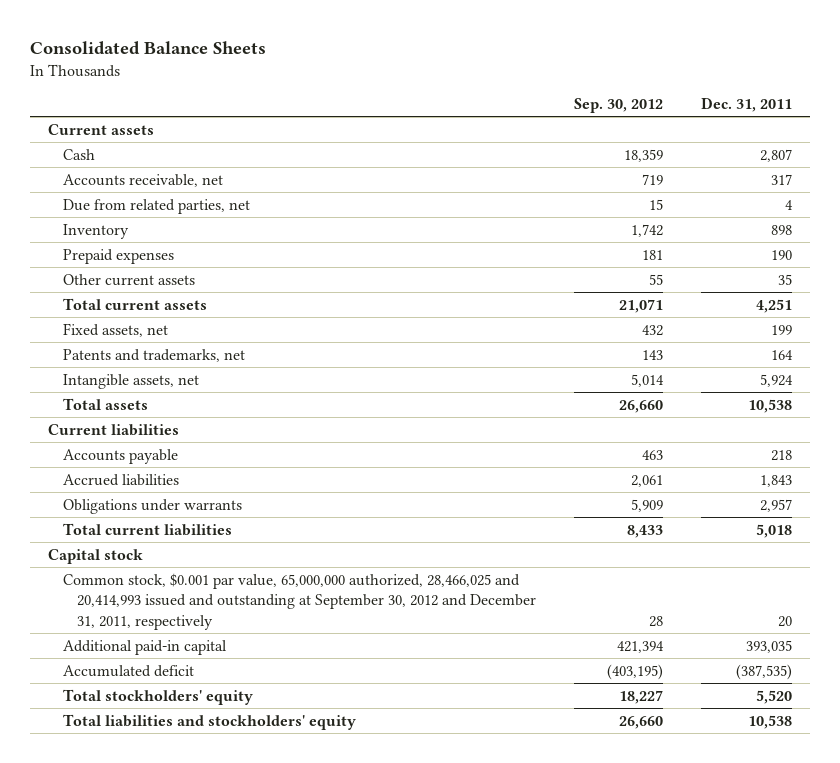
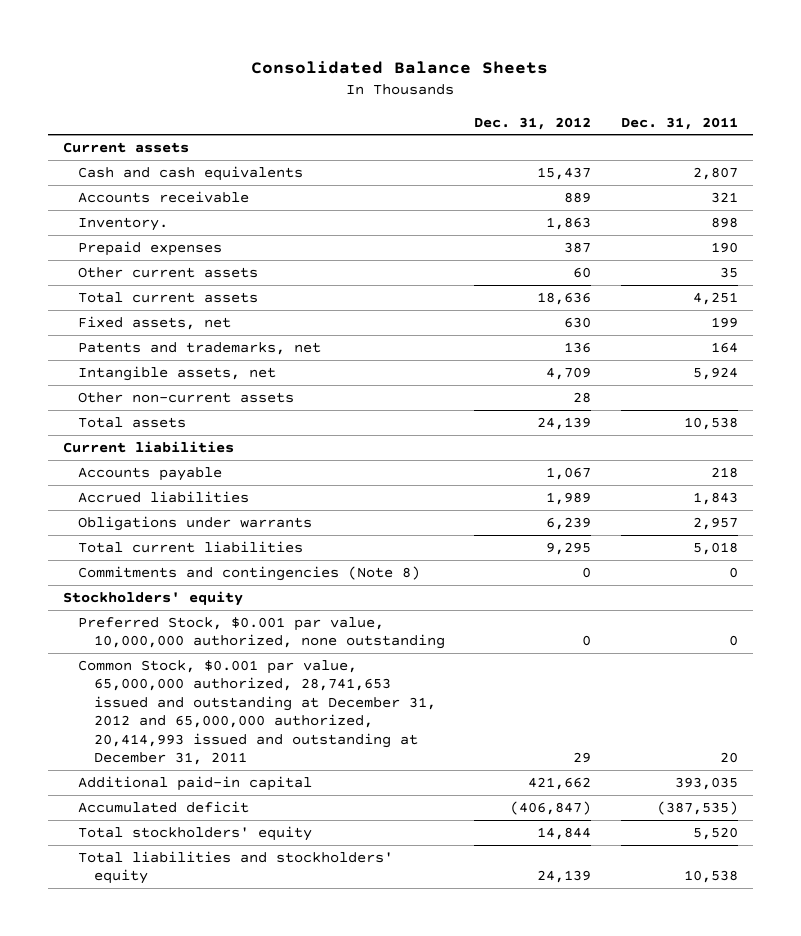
- | Sep. 30, 2012 | Dec. 31, 2011
+ | Dec. 31, 2012 | Dec. 31, 2011
- Cash | 18,359 | 2,807
- Accounts receivable, net | 719 | 317
- Due from related parties, net | 15 | 4
- Inventory | 1,742 | 898
+ Cash and cash equivalents | 15,437 | 2,807
+ Accounts receivable | 889 | 321
+ Inventory. | 1,863 | 898
+ Other non-current assets | 28 |
- Capital stock
- Common stock, $0.001 par value, 65,000,000 authorized, 28,466,025 and 20,414,993 issued and outstanding at September 30, 2012 and December 31, 2011, respectively | 28 | 20
+ Commitments and contingencies (Note 8) | 0 | 0
+ Stockholders' equity
+ Preferred Stock, $0.001 par value, 10,000,000 authorized, none outstanding | 0 | 0
+ Common Stock, $0.001 par value, 65,000,000 authorized, 28,741,653 issued and outstanding at December 31, 2012 and 65,000,000 authorized, 20,414,993 issued and outstanding at December 31, 2011 | 29 | 20

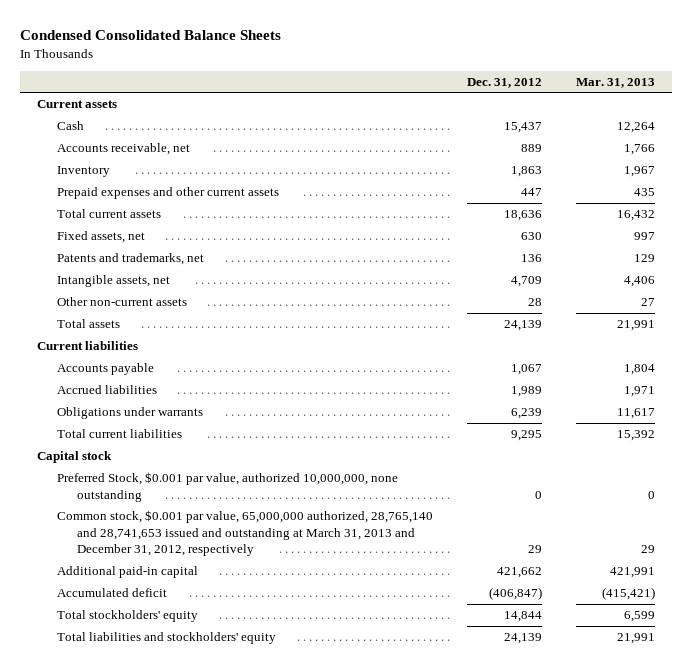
- Consolidated Balance Sheets
+ Condensed Consolidated Balance Sheets
- | Dec. 31, 2012 | Dec. 31, 2011
+ | Dec. 31, 2012 | Mar. 31, 2013
- Cash and cash equivalents | 15,437 | 2,807
- Accounts receivable | 889 | 321
- Inventory. | 1,863 | 898
- Prepaid expenses | 387 | 190
- Other current assets | 60 | 35
+ Cash | 15,437 | 12,264
+ Accounts receivable, net | 889 | 1,766
+ Inventory | 1,863 | 1,967
+ Prepaid expenses and other current assets | 447 | 435
- Commitments and contingencies (Note 8) | 0 | 0
- Stockholders' equity
- Preferred Stock, $0.001 par value, 10,000,000 authorized, none outstanding | 0 | 0
- Common Stock, $0.001 par value, 65,000,000 authorized, 28,741,653 issued and outstanding at December 31, 2012 and 65,000,000 authorized, 20,414,993 issued and outstanding at December 31, 2011 | 29 | 20
+ Capital stock
+ Preferred Stock, $0.001 par value, authorized 10,000,000, none outstanding | 0 | 0
+ Common stock, $0.001 par value, 65,000,000 authorized, 28,765,140 and 28,741,653 issued and outstanding at March 31, 2013 and December 31, 2012, respectively | 29 | 29

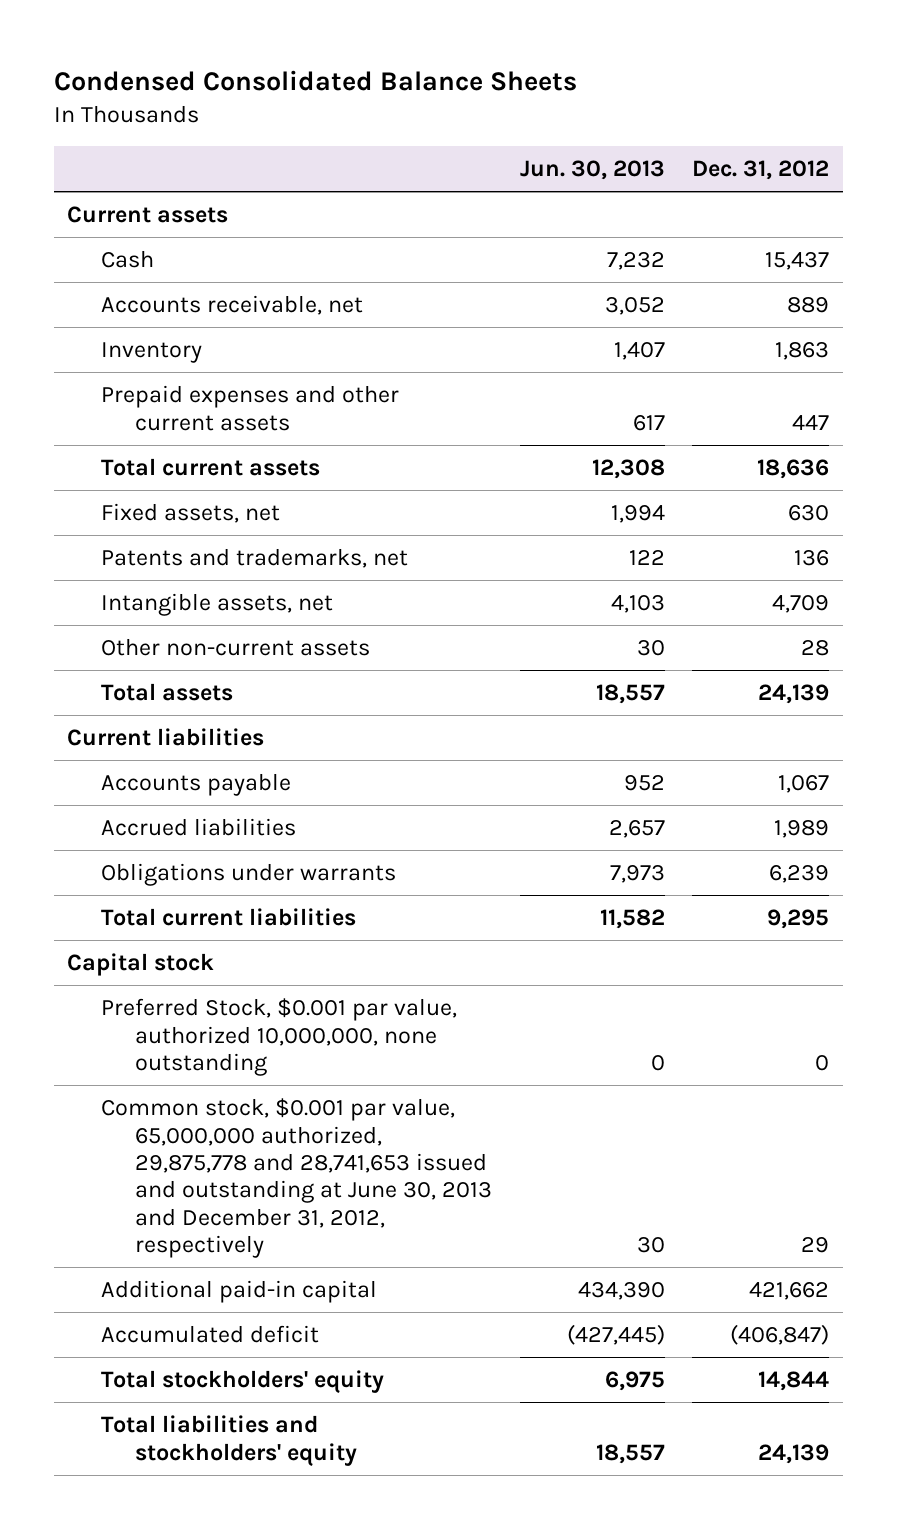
- | Dec. 31, 2012 | Mar. 31, 2013
+ | Jun. 30, 2013 | Dec. 31, 2012
- Common stock, $0.001 par value, 65,000,000 authorized, 28,765,140 and 28,741,653 issued and outstanding at March 31, 2013 and December 31, 2012, respectively | 29 | 29
+ Common stock, $0.001 par value, 65,000,000 authorized, 29,875,778 and 28,741,653 issued and outstanding at June 30, 2013 and December 31, 2012, respectively | 30 | 29

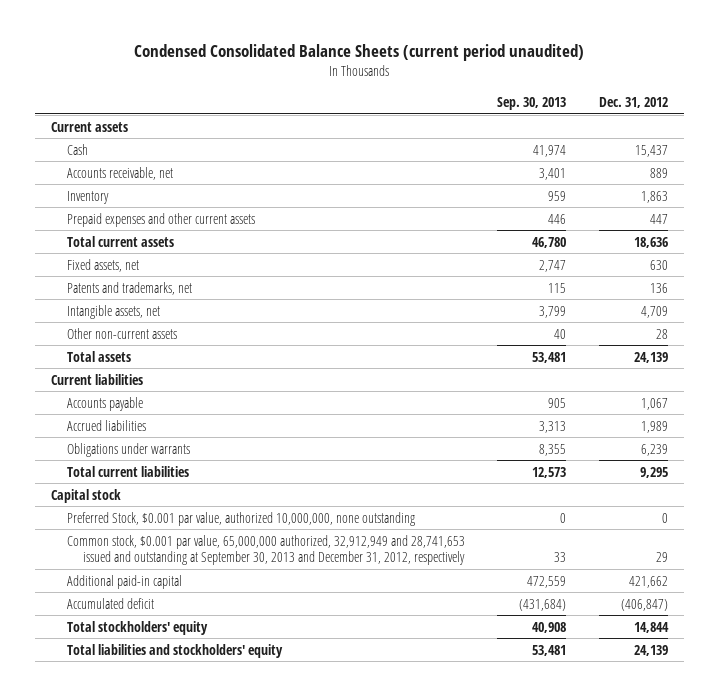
- Condensed Consolidated Balance Sheets
+ Condensed Consolidated Balance Sheets (current period unaudited)
- | Jun. 30, 2013 | Dec. 31, 2012
+ | Sep. 30, 2013 | Dec. 31, 2012
- Common stock, $0.001 par value, 65,000,000 authorized, 29,875,778 and 28,741,653 issued and outstanding at June 30, 2013 and December 31, 2012, respectively | 30 | 29
+ Common stock, $0.001 par value, 65,000,000 authorized, 32,912,949 and 28,741,653 issued and outstanding at September 30, 2013 and December 31, 2012, respectively | 33 | 29

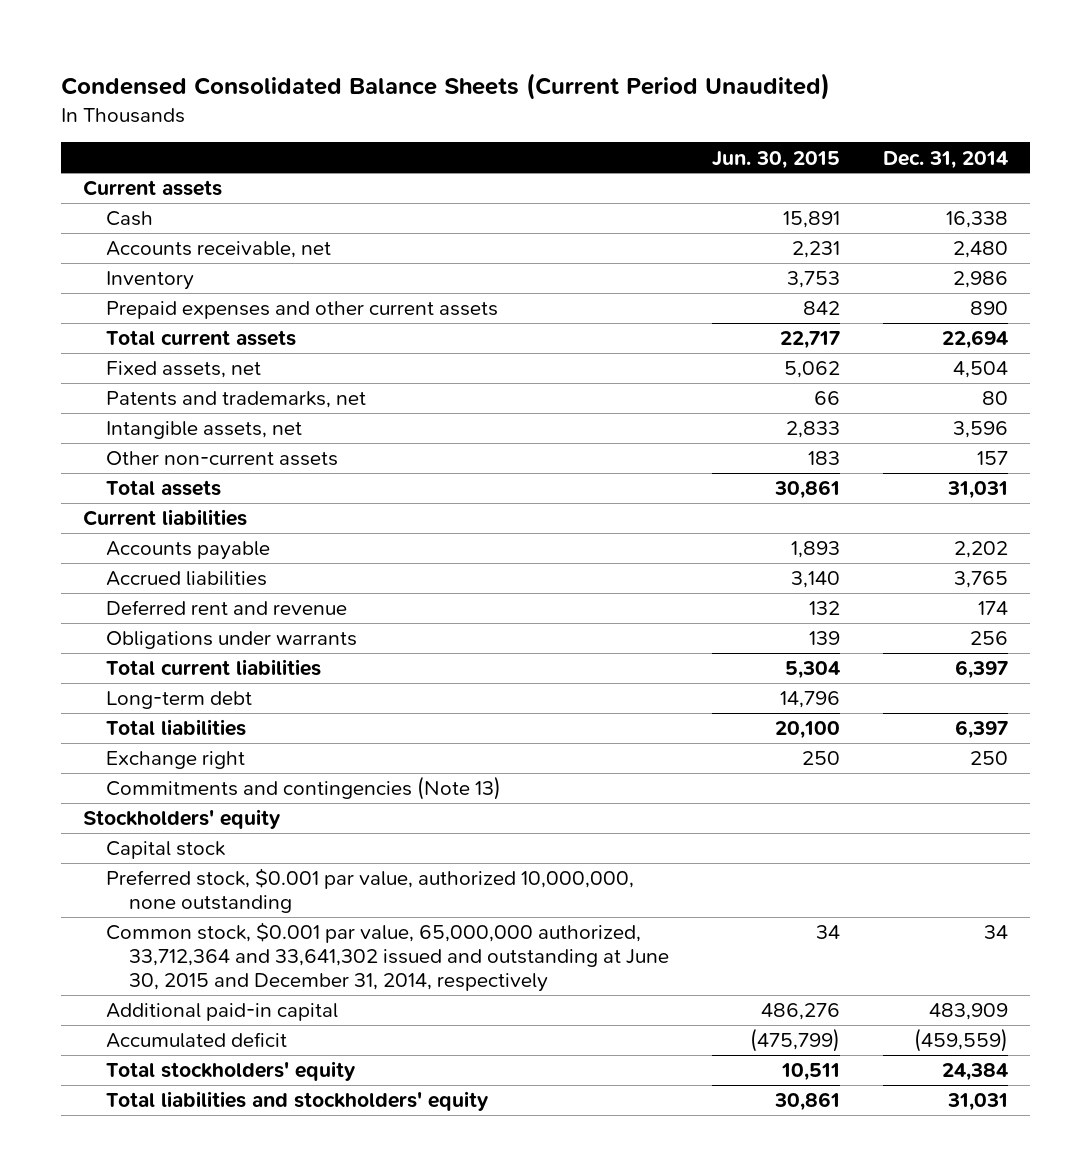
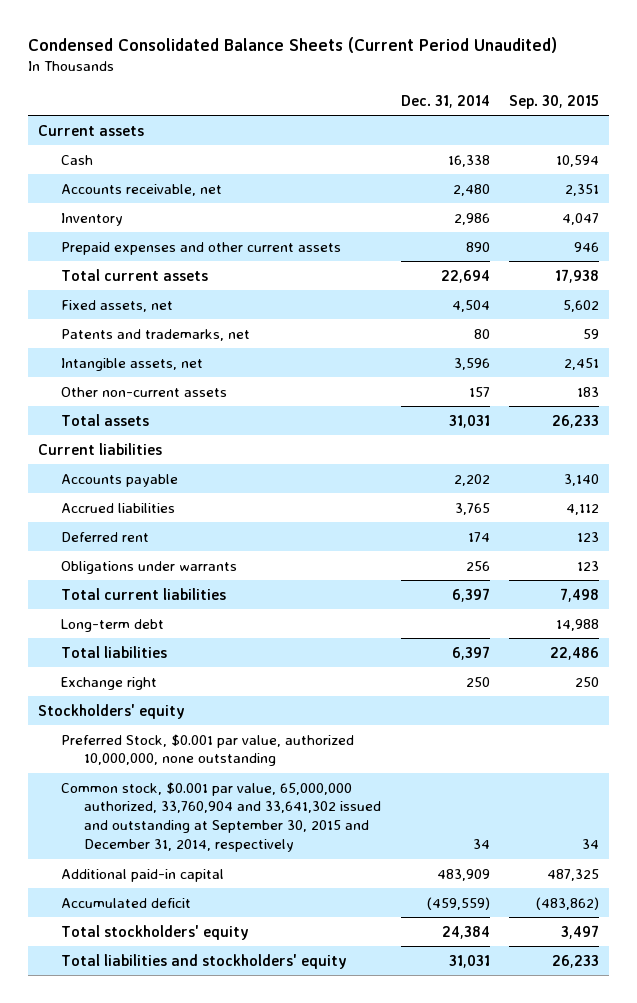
- | Jun. 30, 2015 | Dec. 31, 2014
+ | Dec. 31, 2014 | Sep. 30, 2015
- Deferred rent and revenue | 132 | 174
+ Deferred rent | 174 | 123
- Commitments and contingencies (Note 13)
- Capital stock
- Preferred stock, $0.001 par value, authorized 10,000,000, none outstanding
- Common stock, $0.001 par value, 65,000,000 authorized, 33,712,364 and 33,641,302 issued and outstanding at June 30, 2015 and December 31, 2014, respectively | 34 | 34
+ Preferred Stock, $0.001 par value, authorized 10,000,000, none outstanding
+ Common stock, $0.001 par value, 65,000,000 authorized, 33,760,904 and 33,641,302 issued and outstanding at September 30, 2015 and December 31, 2014, respectively | 34 | 34

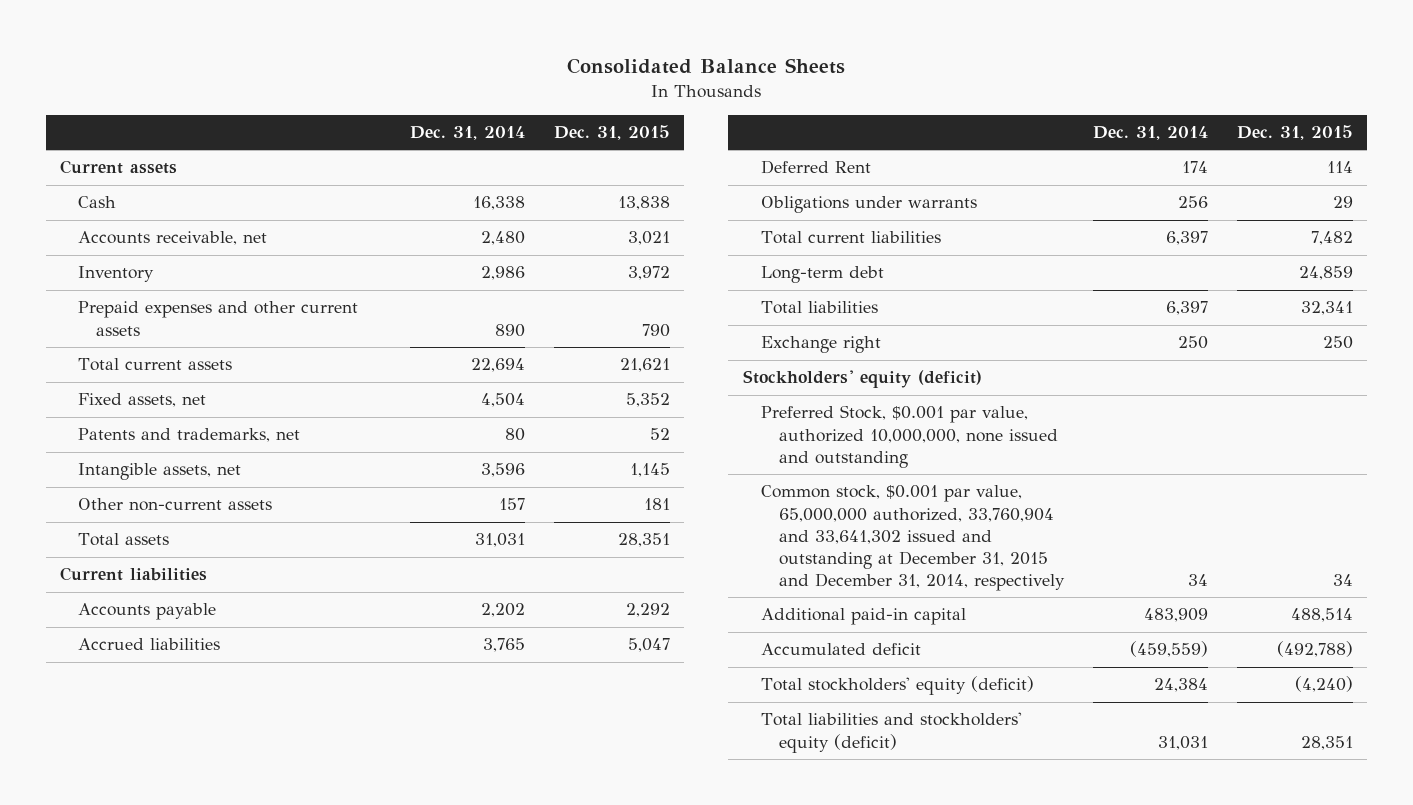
- Condensed Consolidated Balance Sheets (Current Period Unaudited)
+ Consolidated Balance Sheets
- | Dec. 31, 2014 | Sep. 30, 2015
+ | Dec. 31, 2014 | Dec. 31, 2015
- Deferred rent | 174 | 123
+ Deferred Rent | 174 | 114
- Stockholders' equity
- Preferred Stock, $0.001 par value, authorized 10,000,000, none outstanding
- Common stock, $0.001 par value, 65,000,000 authorized, 33,760,904 and 33,641,302 issued and outstanding at September 30, 2015 and December 31, 2014, respectively | 34 | 34
+ Stockholders' equity (deficit)
+ Preferred Stock, $0.001 par value, authorized 10,000,000, none issued and outstanding
+ Common stock, $0.001 par value, 65,000,000 authorized, 33,760,904 and 33,641,302 issued and outstanding at December 31, 2015 and December 31, 2014, respectively | 34 | 34
- Total stockholders' equity | 24,384 | 3,497
- Total liabilities and stockholders' equity | 31,031 | 26,233
+ Total stockholders' equity (deficit) | 24,384 | (4,240)
+ Total liabilities and stockholders' equity (deficit) | 31,031 | 28,351

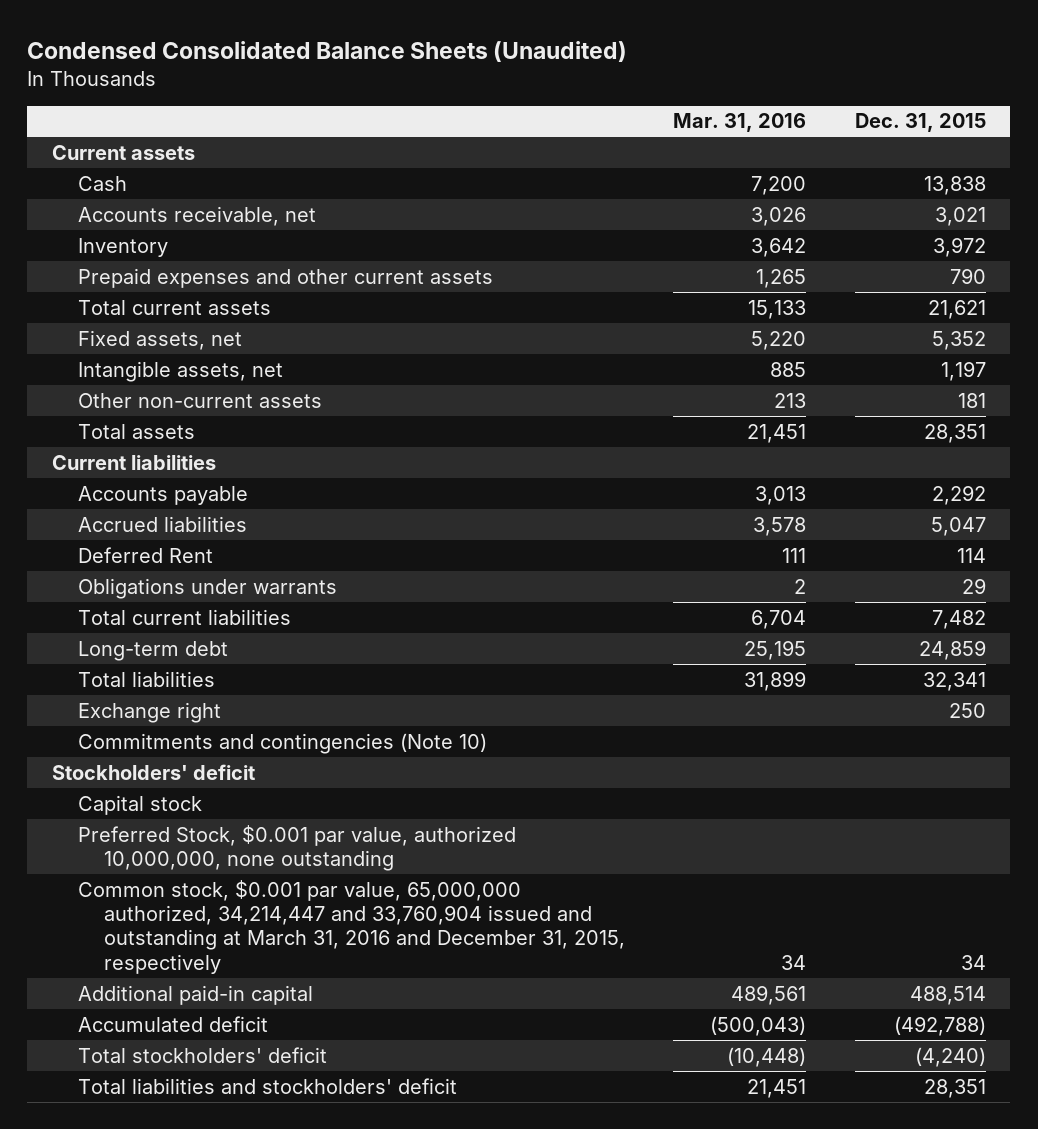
- Consolidated Balance Sheets
+ Condensed Consolidated Balance Sheets (Unaudited)
- | Dec. 31, 2014 | Dec. 31, 2015
+ | Mar. 31, 2016 | Dec. 31, 2015
- Patents and trademarks, net | 80 | 52
- Intangible assets, net | 3,596 | 1,145
+ Intangible assets, net | 885 | 1,197
- Stockholders' equity (deficit)
- Preferred Stock, $0.001 par value, authorized 10,000,000, none issued and outstanding
- Common stock, $0.001 par value, 65,000,000 authorized, 33,760,904 and 33,641,302 issued and outstanding at December 31, 2015 and December 31, 2014, respectively | 34 | 34
+ Commitments and contingencies (Note 10)
+ Stockholders' deficit
+ Capital stock
+ Preferred Stock, $0.001 par value, authorized 10,000,000, none outstanding
+ Common stock, $0.001 par value, 65,000,000 authorized, 34,214,447 and 33,760,904 issued and outstanding at March 31, 2016 and December 31, 2015, respectively | 34 | 34
- Total stockholders' equity (deficit) | 24,384 | (4,240)
- Total liabilities and stockholders' equity (deficit) | 31,031 | 28,351
+ Total stockholders' deficit | (10,448) | (4,240)
+ Total liabilities and stockholders' deficit | 21,451 | 28,351

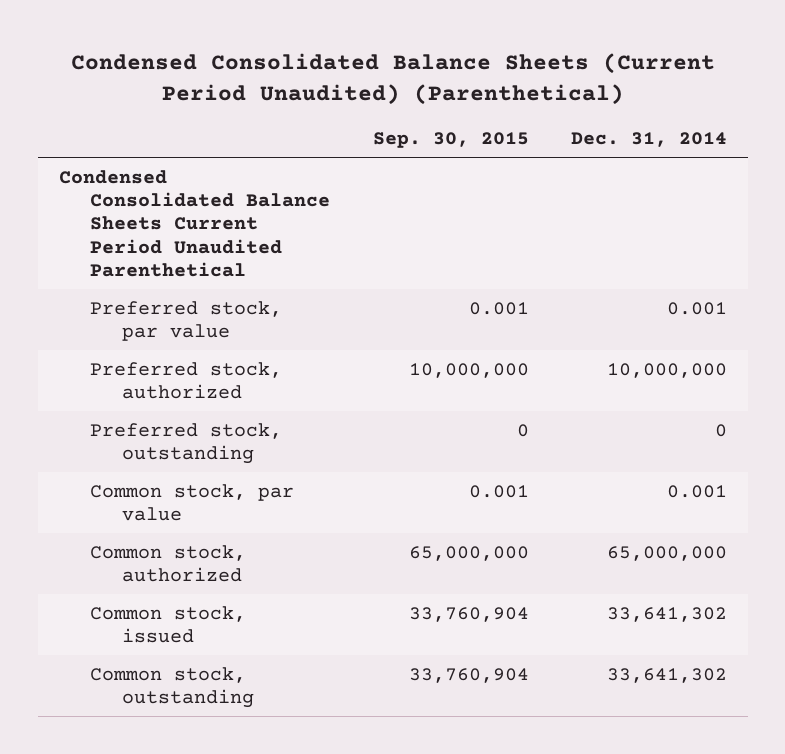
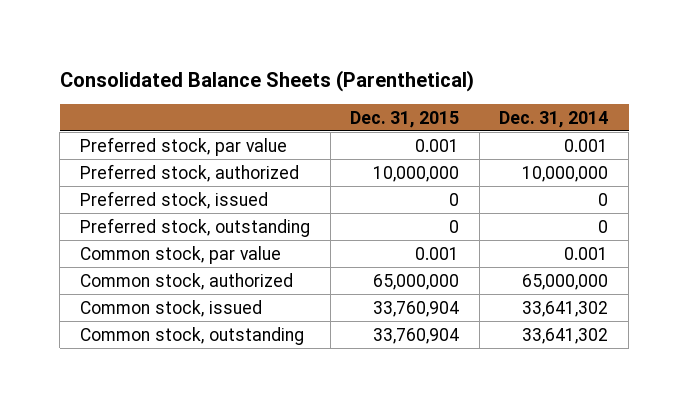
- Condensed Consolidated Balance Sheets (Current Period Unaudited) (Parenthetical)
+ Consolidated Balance Sheets (Parenthetical)
- | Sep. 30, 2015 | Dec. 31, 2014
+ | Dec. 31, 2015 | Dec. 31, 2014
- Condensed Consolidated Balance Sheets Current Period Unaudited Parenthetical
+ Preferred stock, issued | 0 | 0

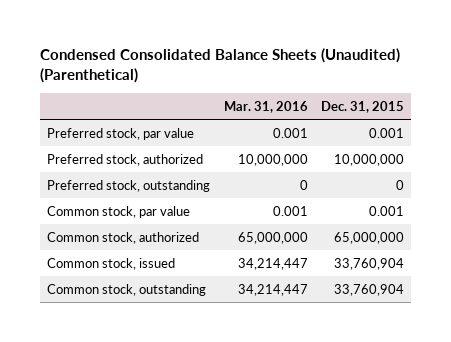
- Consolidated Balance Sheets (Parenthetical)
+ Condensed Consolidated Balance Sheets (Unaudited) (Parenthetical)
- | Dec. 31, 2015 | Dec. 31, 2014
+ | Mar. 31, 2016 | Dec. 31, 2015
- Preferred stock, issued | 0 | 0

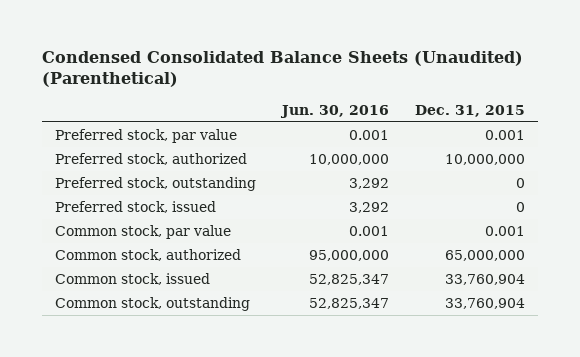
- | Mar. 31, 2016 | Dec. 31, 2015
+ | Jun. 30, 2016 | Dec. 31, 2015
+ Preferred stock, issued | 3,292 | 0

